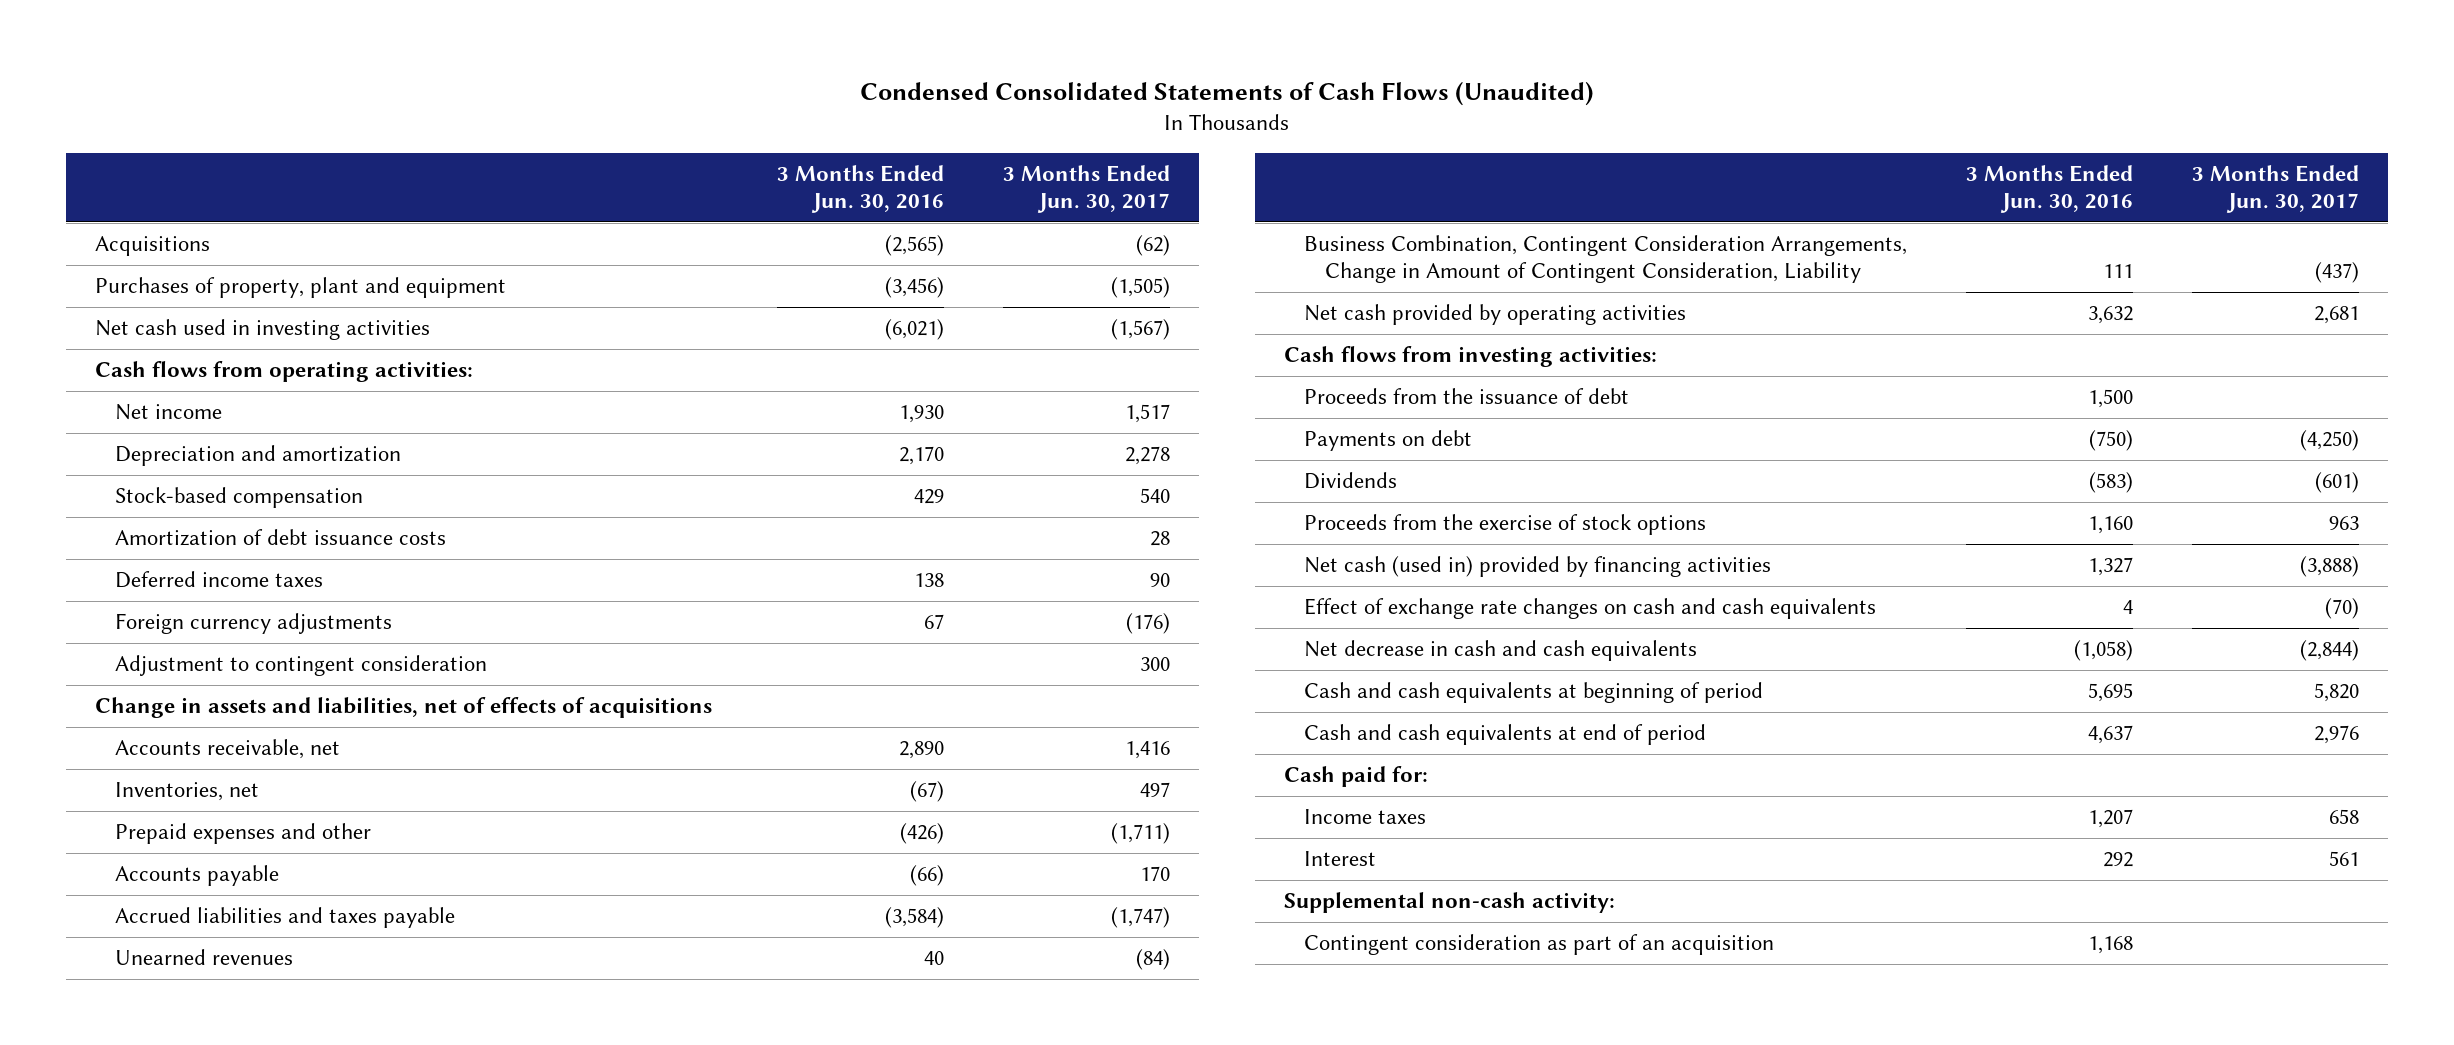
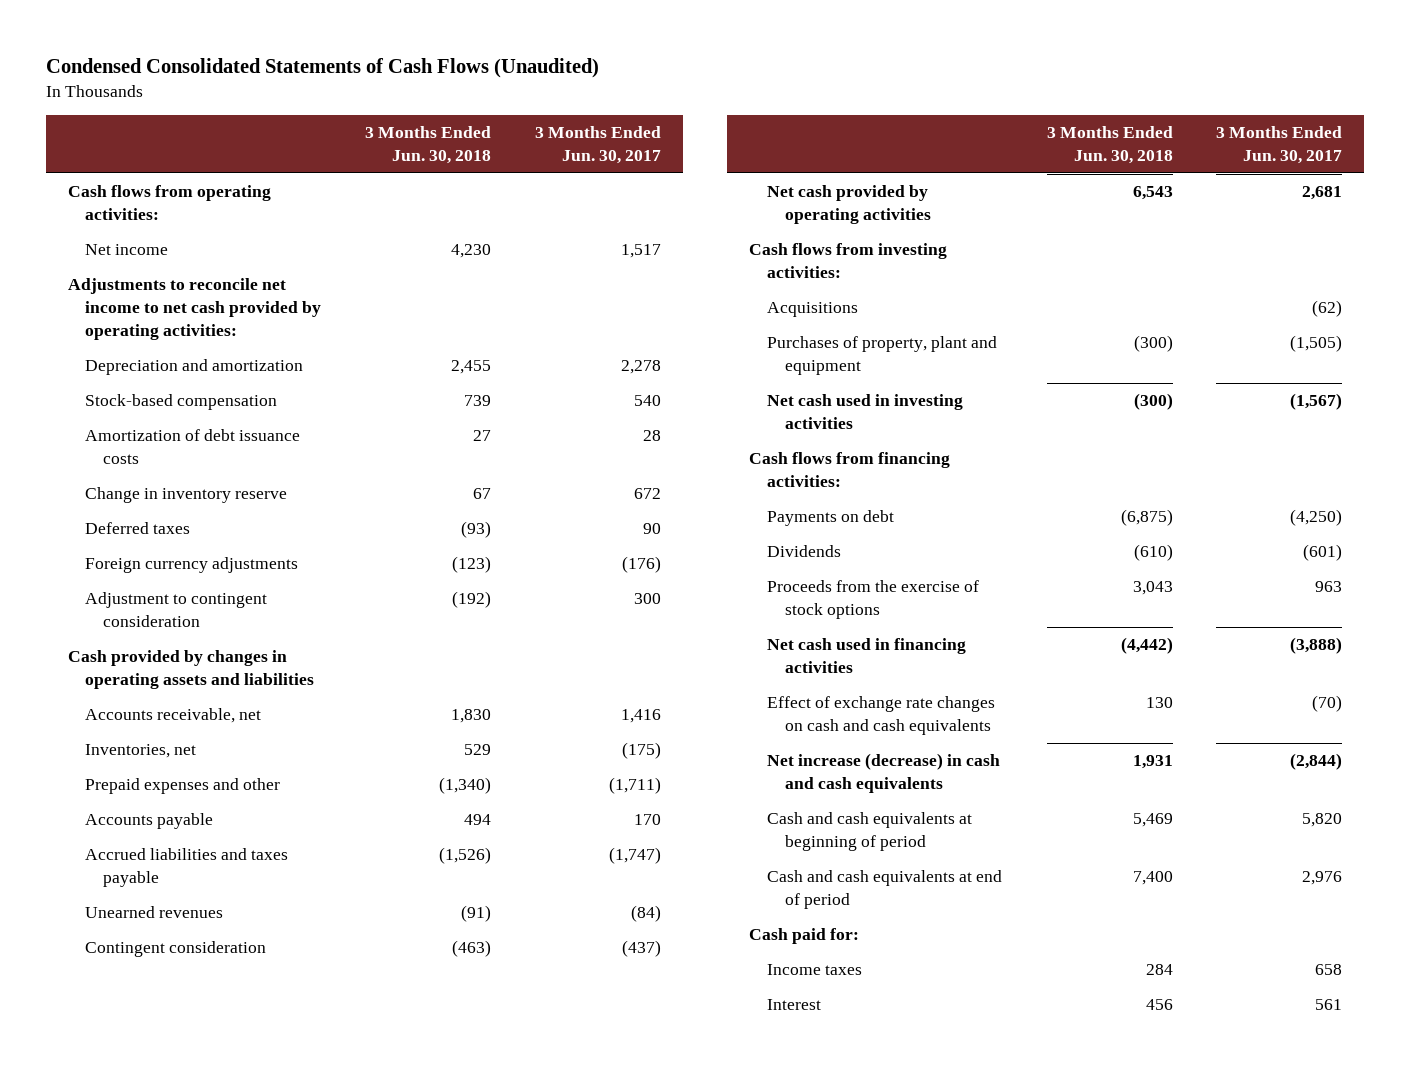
- | 3 Months Ended Jun. 30, 2016 | 3 Months Ended Jun. 30, 2017
+ | 3 Months Ended Jun. 30, 2018 | 3 Months Ended Jun. 30, 2017
+ Adjustments to reconcile net income to net cash provided by operating activities:
- Deferred income taxes | 138 | 90
+ Change in inventory reserve | 67 | 672
+ Deferred taxes | (93) | 90
- Change in assets and liabilities, net of effects of acquisitions
+ Cash provided by changes in operating assets and liabilities
- Inventories, net | (67) | 497
+ Inventories, net | 529 | (175)
- Business Combination, Contingent Consideration Arrangements, Change in Amount of Contingent Consideration, Liability | 111 | (437)
+ Contingent consideration | (463) | (437)
- Proceeds from the issuance of debt | 1,500 |
moved down: Acquisitions | | (62)
moved down: Purchases of property, plant and equipment | (300) | (1,505)
moved down: Net cash used in investing activities | (300) | (1,567)
+ Cash flows from financing activities:
- Net cash (used in) provided by financing activities | 1,327 | (3,888)
+ Net cash used in financing activities | (4,442) | (3,888)
- Net decrease in cash and cash equivalents | (1,058) | (2,844)
+ Net increase (decrease) in cash and cash equivalents | 1,931 | (2,844)
- Supplemental non-cash activity:
- Contingent consideration as part of an acquisition | 1,168 |

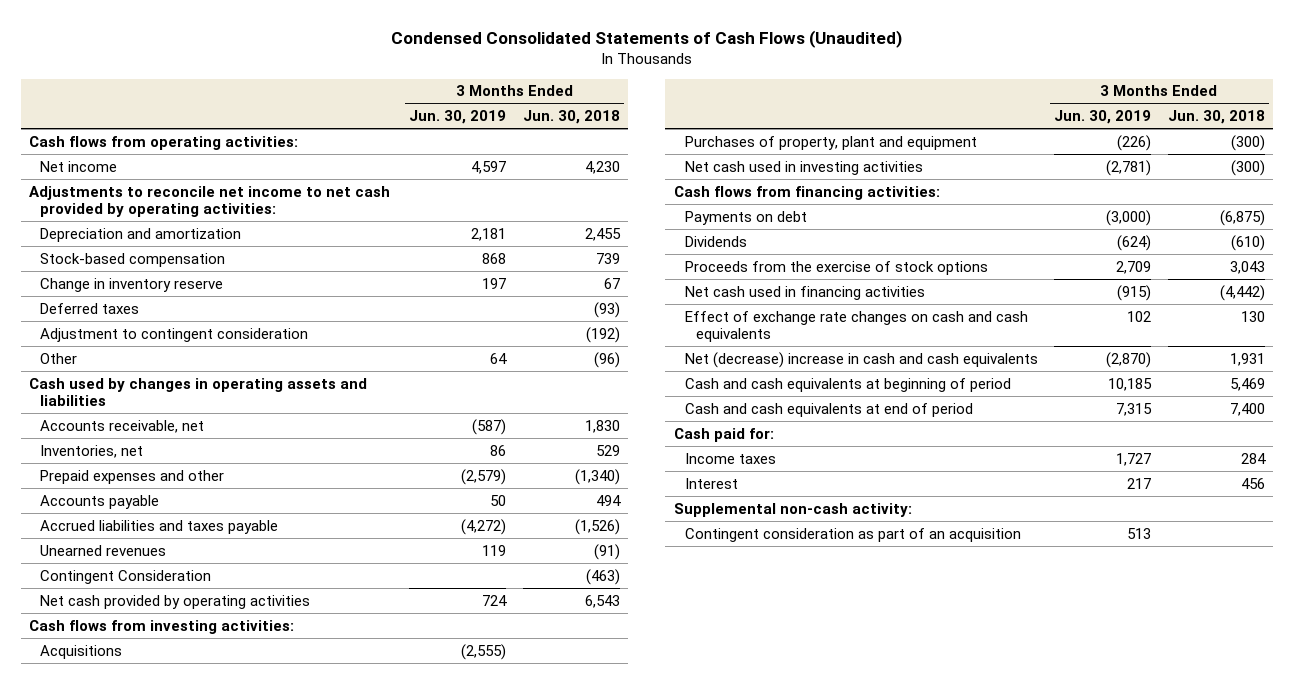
- | 3 Months Ended Jun. 30, 2018 | 3 Months Ended Jun. 30, 2017
+ | 3 Months Ended Jun. 30, 2019 | 3 Months Ended Jun. 30, 2018
- Amortization of debt issuance costs | 27 | 28
- Foreign currency adjustments | (123) | (176)
- Cash provided by changes in operating assets and liabilities
+ Other | 64 | (96)
+ Cash used by changes in operating assets and liabilities
- Contingent consideration | (463) | (437)
+ Contingent Consideration | | (463)
- Net increase (decrease) in cash and cash equivalents | 1,931 | (2,844)
+ Net (decrease) increase in cash and cash equivalents | (2,870) | 1,931
+ Supplemental non-cash activity:
+ Contingent consideration as part of an acquisition | 513 |

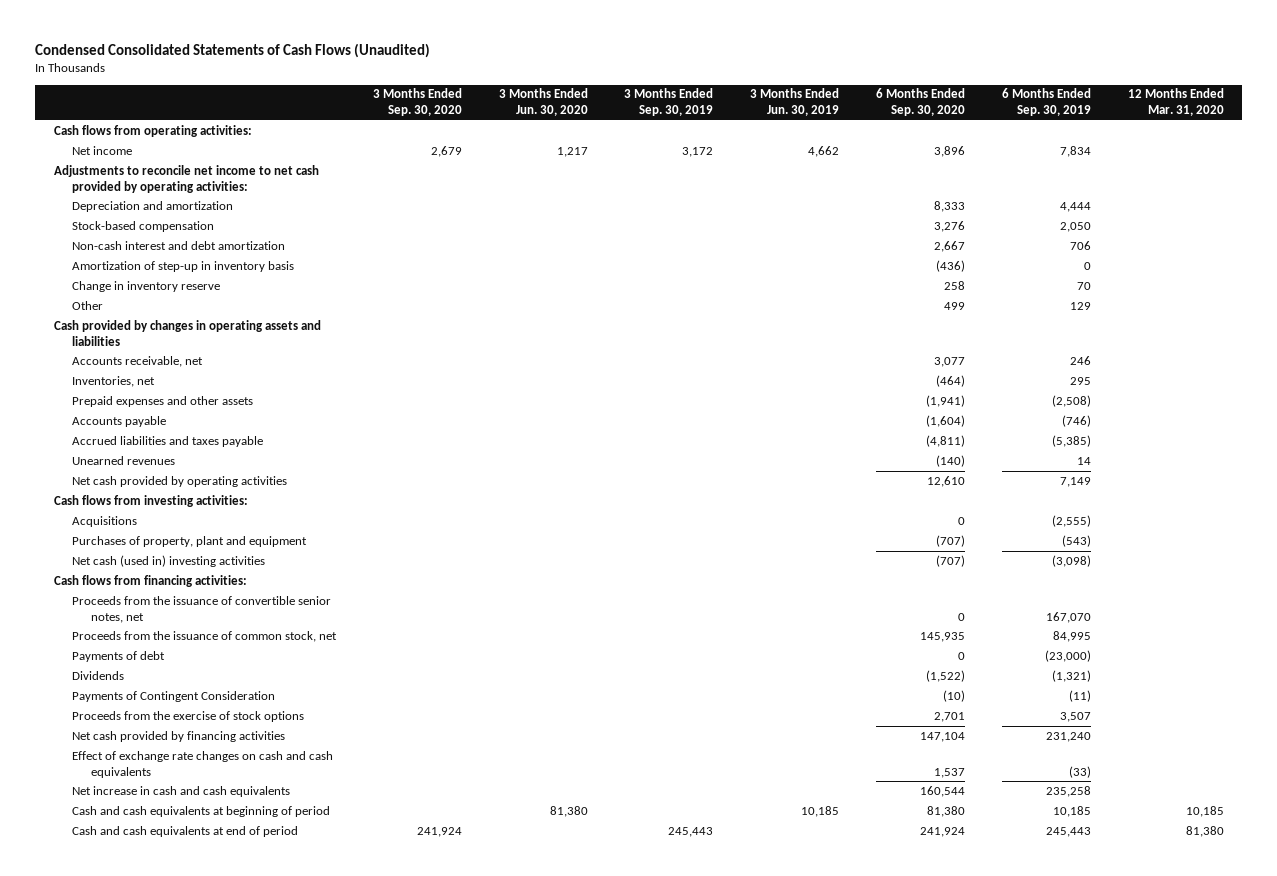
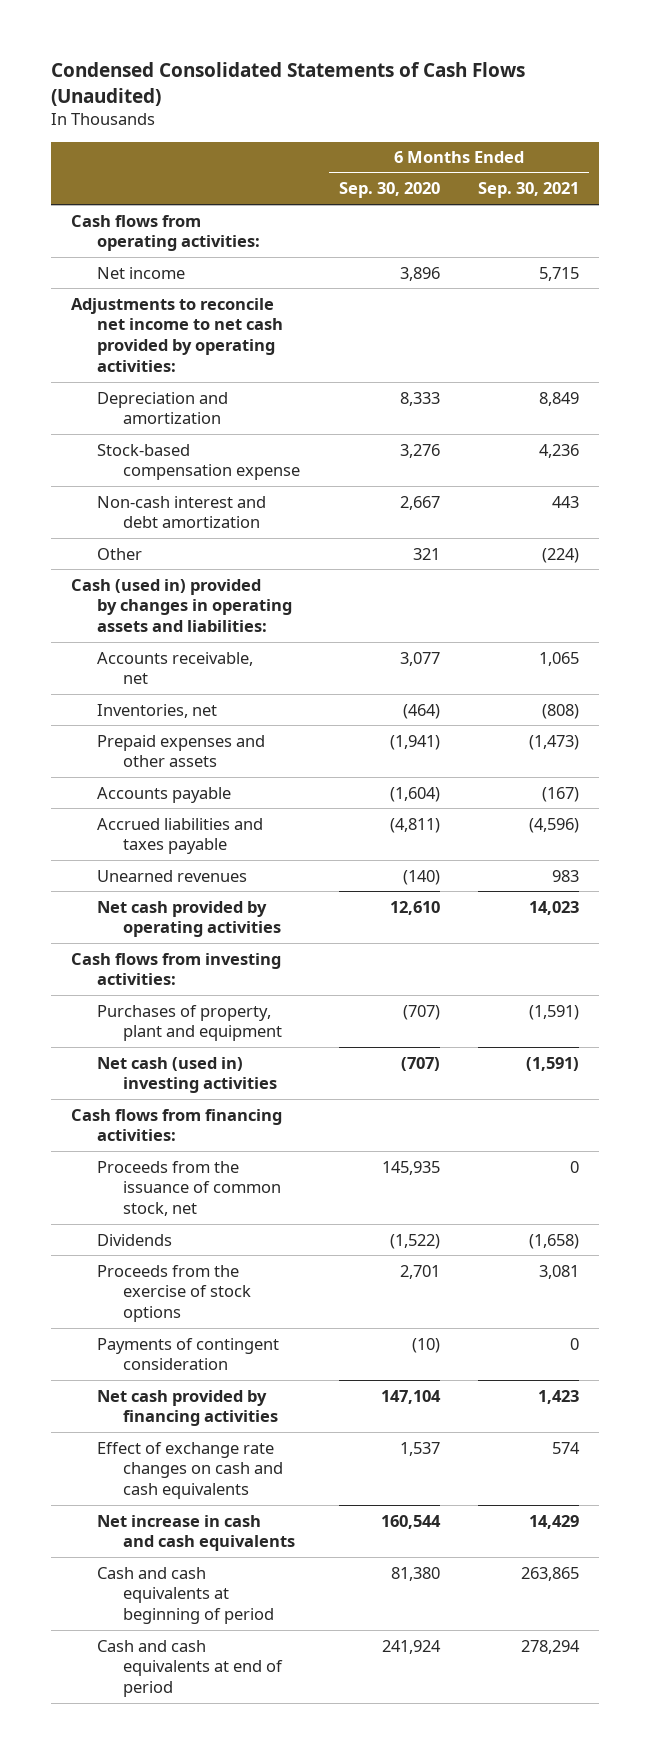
- | 3 Months Ended Sep. 30, 2020 | 3 Months Ended Jun. 30, 2020 | 3 Months Ended Sep. 30, 2019 | 3 Months Ended Jun. 30, 2019 | 6 Months Ended Sep. 30, 2020 | 6 Months Ended Sep. 30, 2019 | 12 Months Ended Mar. 31, 2020
+ | 6 Months Ended Sep. 30, 2020 | 6 Months Ended Sep. 30, 2021
- Stock-based compensation | | | | | 3,276 | 2,050 |
+ Stock-based compensation expense | 3,276 | 4,236
- Amortization of step-up in inventory basis | | | | | (436) | 0 |
- Change in inventory reserve | | | | | 258 | 70 |
- Other | | | | | 499 | 129 |
- Cash provided by changes in operating assets and liabilities
+ Other | 321 | (224)
+ Cash (used in) provided by changes in operating assets and liabilities:
- Acquisitions | | | | | 0 | (2,555) |
- Proceeds from the issuance of convertible senior notes, net | | | | | 0 | 167,070 |
- Payments of debt | | | | | 0 | (23,000) |
- Payments of Contingent Consideration | | | | | (10) | (11) |
+ Payments of contingent consideration | (10) | 0

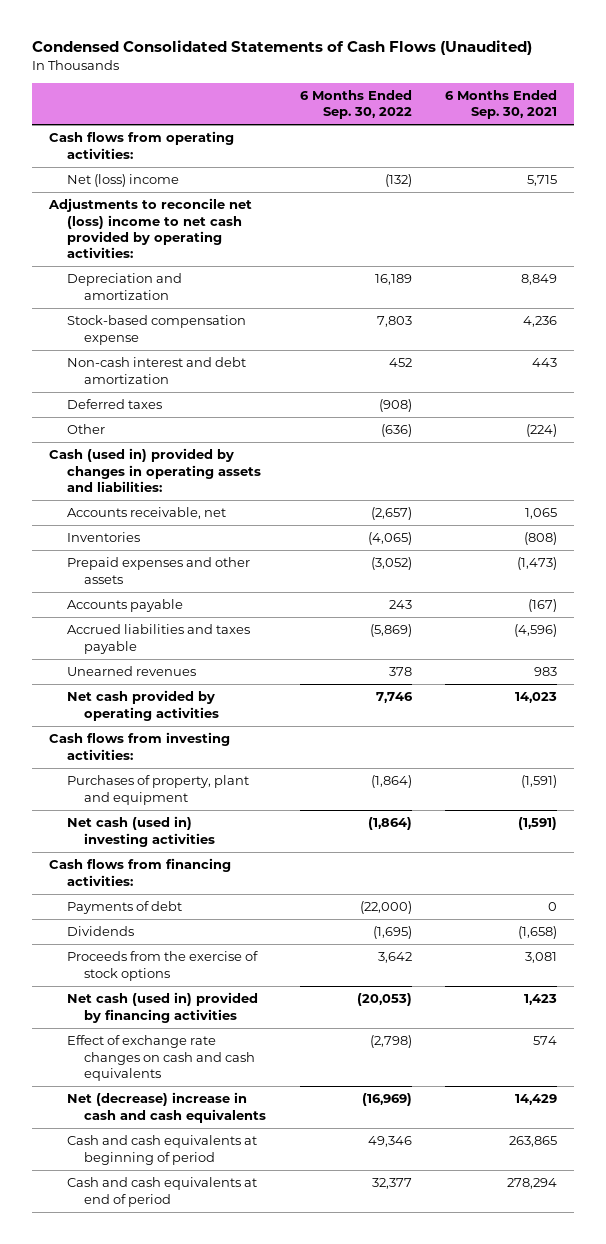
- | 6 Months Ended Sep. 30, 2020 | 6 Months Ended Sep. 30, 2021
+ | 6 Months Ended Sep. 30, 2022 | 6 Months Ended Sep. 30, 2021
- Net income | 3,896 | 5,715
- Adjustments to reconcile net income to net cash provided by operating activities:
+ Net (loss) income | (132) | 5,715
+ Adjustments to reconcile net (loss) income to net cash provided by operating activities:
+ Deferred taxes | (908) |
- Inventories, net | (464) | (808)
+ Inventories | (4,065) | (808)
- Proceeds from the issuance of common stock, net | 145,935 | 0
+ Payments of debt | (22,000) | 0
- Payments of contingent consideration | (10) | 0
- Net cash provided by financing activities | 147,104 | 1,423
+ Net cash (used in) provided by financing activities | (20,053) | 1,423
- Net increase in cash and cash equivalents | 160,544 | 14,429
+ Net (decrease) increase in cash and cash equivalents | (16,969) | 14,429

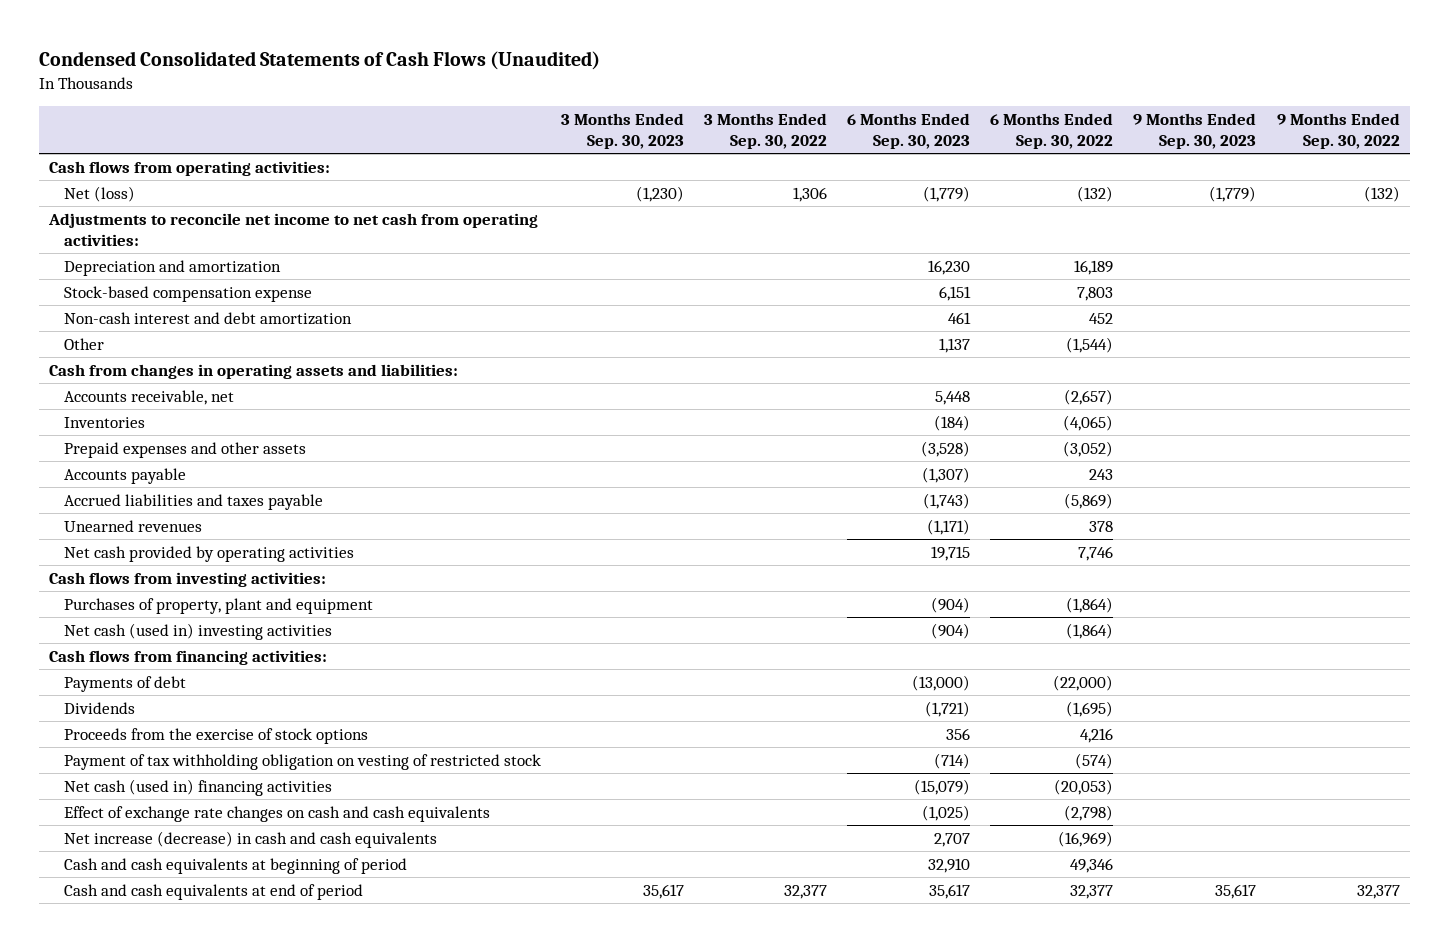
- | 6 Months Ended Sep. 30, 2022 | 6 Months Ended Sep. 30, 2021
+ | 3 Months Ended Sep. 30, 2023 | 3 Months Ended Sep. 30, 2022 | 6 Months Ended Sep. 30, 2023 | 6 Months Ended Sep. 30, 2022 | 9 Months Ended Sep. 30, 2023 | 9 Months Ended Sep. 30, 2022
- Net (loss) income | (132) | 5,715
- Adjustments to reconcile net (loss) income to net cash provided by operating activities:
+ Net (loss) | (1,230) | 1,306 | (1,779) | (132) | (1,779) | (132)
+ Adjustments to reconcile net income to net cash from operating activities:
- Deferred taxes | (908) |
- Other | (636) | (224)
- Cash (used in) provided by changes in operating assets and liabilities:
+ Other | | | 1,137 | (1,544) | |
+ Cash from changes in operating assets and liabilities:
- Proceeds from the exercise of stock options | 3,642 | 3,081
- Net cash (used in) provided by financing activities | (20,053) | 1,423
+ Proceeds from the exercise of stock options | | | 356 | 4,216 | |
+ Payment of tax withholding obligation on vesting of restricted stock | | | (714) | (574) | |
+ Net cash (used in) financing activities | | | (15,079) | (20,053) | |
- Net (decrease) increase in cash and cash equivalents | (16,969) | 14,429
+ Net increase (decrease) in cash and cash equivalents | | | 2,707 | (16,969) | |

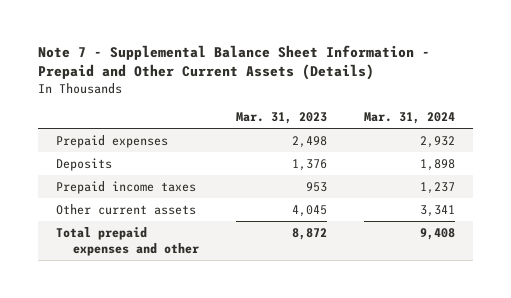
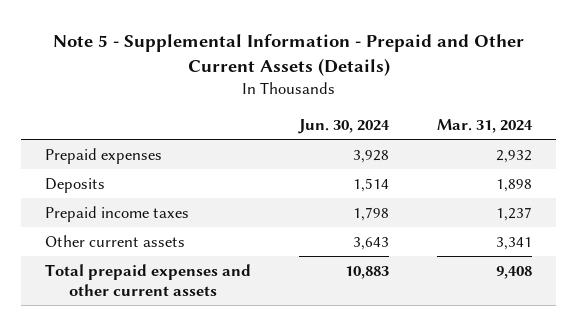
- Note 7 - Supplemental Balance Sheet Information - Prepaid and Other Current Assets (Details)
+ Note 5 - Supplemental Information - Prepaid and Other Current Assets (Details)
- | Mar. 31, 2023 | Mar. 31, 2024
+ | Jun. 30, 2024 | Mar. 31, 2024
- Total prepaid expenses and other | 8,872 | 9,408
+ Total prepaid expenses and other current assets | 10,883 | 9,408

